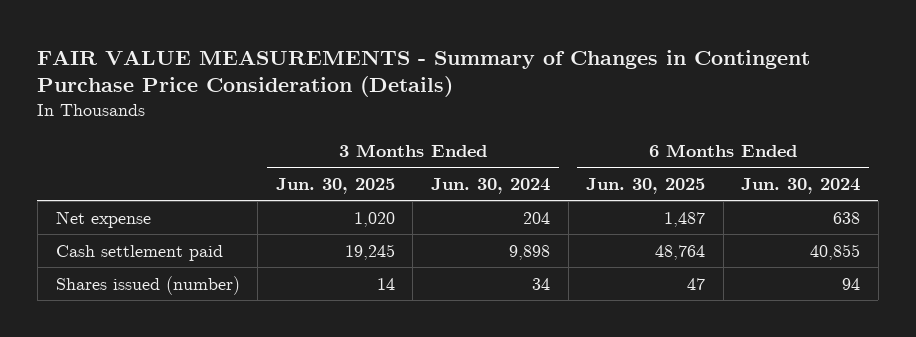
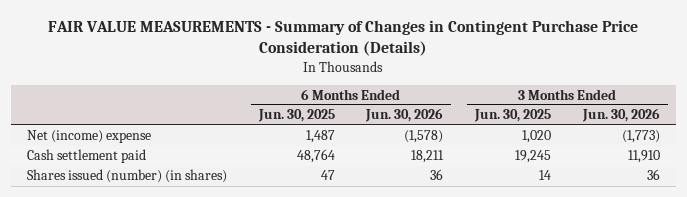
- | 3 Months Ended Jun. 30, 2025 | 3 Months Ended Jun. 30, 2024 | 6 Months Ended Jun. 30, 2025 | 6 Months Ended Jun. 30, 2024
+ | 6 Months Ended Jun. 30, 2025 | 6 Months Ended Jun. 30, 2026 | 3 Months Ended Jun. 30, 2025 | 3 Months Ended Jun. 30, 2026
- Net expense | 1,020 | 204 | 1,487 | 638
+ Net (income) expense | 1,487 | (1,578) | 1,020 | (1,773)
- Shares issued (number) | 14 | 34 | 47 | 94
+ Shares issued (number) (in shares) | 47 | 36 | 14 | 36

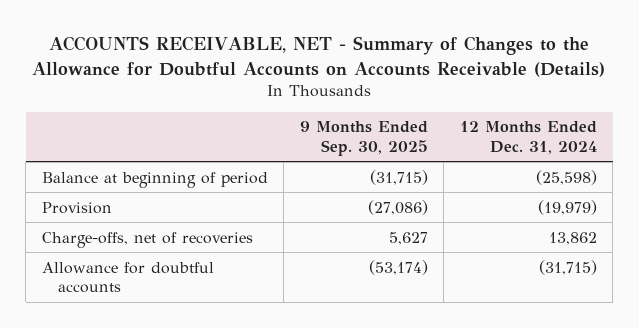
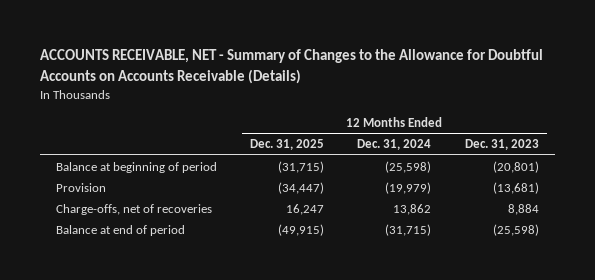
- | 9 Months Ended Sep. 30, 2025 | 12 Months Ended Dec. 31, 2024
+ | 12 Months Ended Dec. 31, 2025 | 12 Months Ended Dec. 31, 2024 | 12 Months Ended Dec. 31, 2023
- Allowance for doubtful accounts | (53,174) | (31,715)
+ Balance at end of period | (49,915) | (31,715) | (25,598)

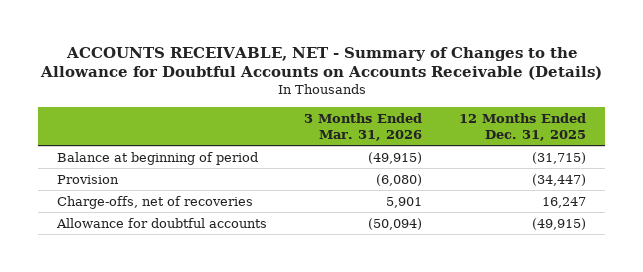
- | 12 Months Ended Dec. 31, 2025 | 12 Months Ended Dec. 31, 2024 | 12 Months Ended Dec. 31, 2023
+ | 3 Months Ended Mar. 31, 2026 | 12 Months Ended Dec. 31, 2025
- Balance at end of period | (49,915) | (31,715) | (25,598)
+ Allowance for doubtful accounts | (50,094) | (49,915)

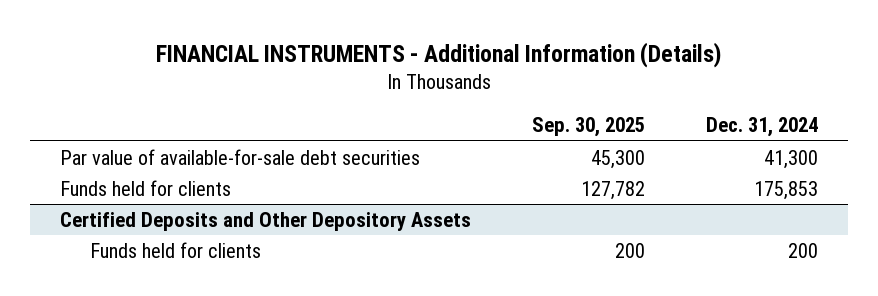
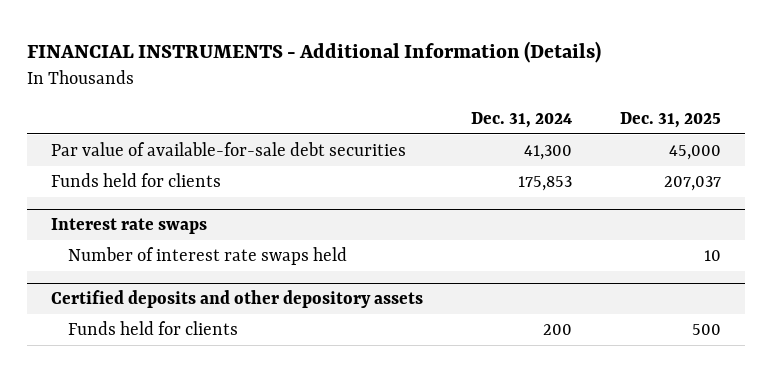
- | Sep. 30, 2025 | Dec. 31, 2024
+ | Dec. 31, 2024 | Dec. 31, 2025
- Certified Deposits and Other Depository Assets
+ Interest rate swaps
+ Number of interest rate swaps held | | 10
+ Certified deposits and other depository assets

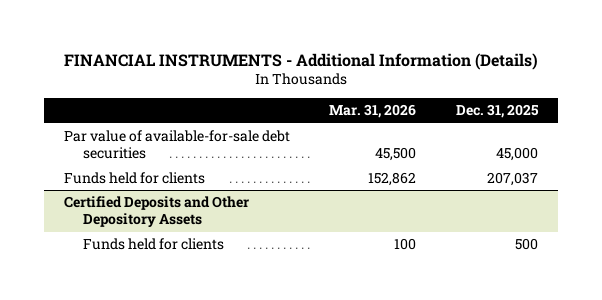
- | Dec. 31, 2024 | Dec. 31, 2025
+ | Mar. 31, 2026 | Dec. 31, 2025
- Interest rate swaps
- Number of interest rate swaps held | | 10
- Certified deposits and other depository assets
+ Certified Deposits and Other Depository Assets

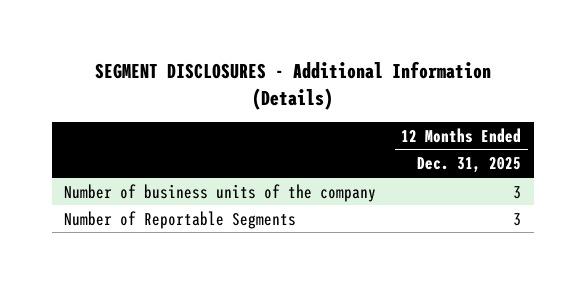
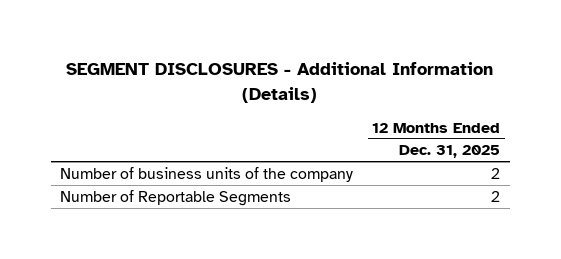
- Number of business units of the company | 3
- Number of Reportable Segments | 3
+ Number of business units of the company | 2
+ Number of Reportable Segments | 2

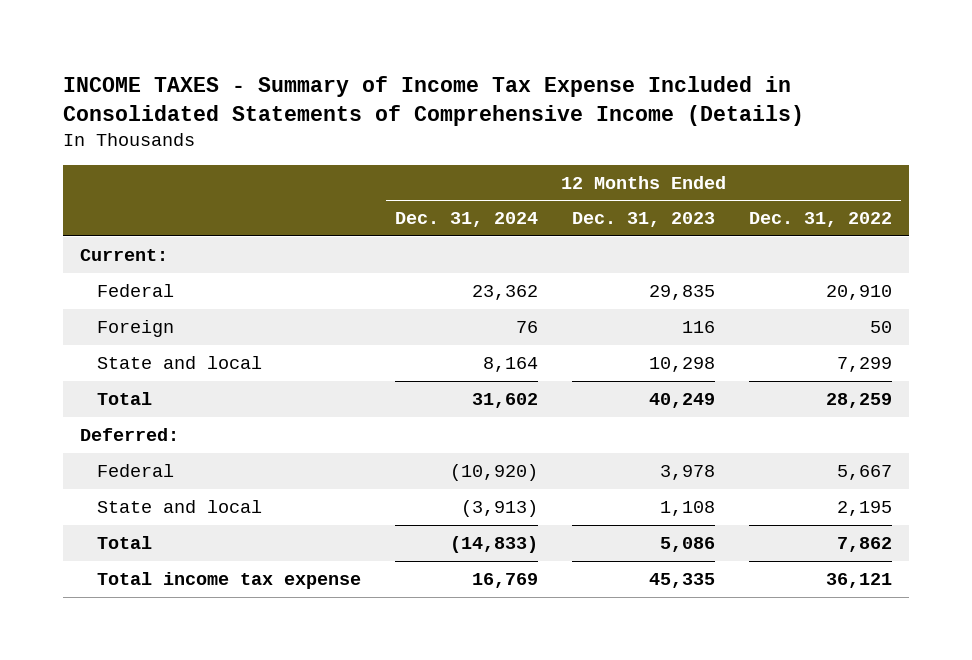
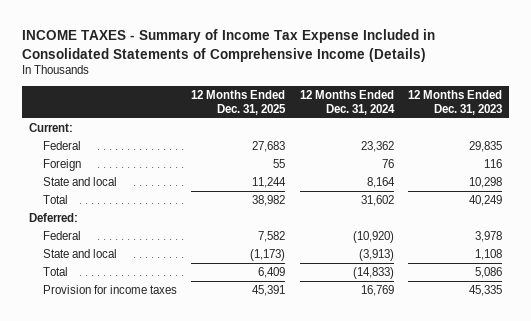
- | 12 Months Ended Dec. 31, 2024 | 12 Months Ended Dec. 31, 2023 | 12 Months Ended Dec. 31, 2022
+ | 12 Months Ended Dec. 31, 2025 | 12 Months Ended Dec. 31, 2024 | 12 Months Ended Dec. 31, 2023
- Total income tax expense | 16,769 | 45,335 | 36,121
+ Provision for income taxes | 45,391 | 16,769 | 45,335

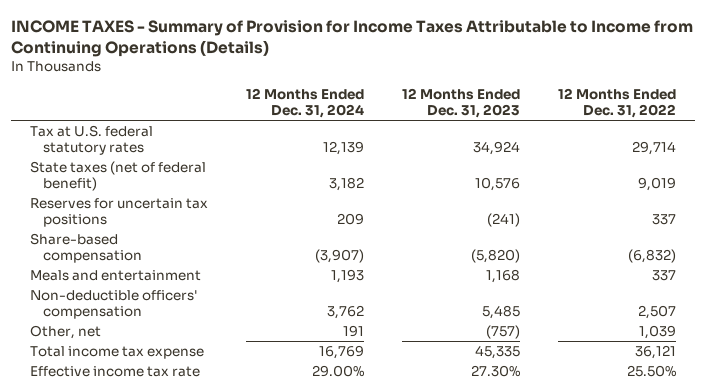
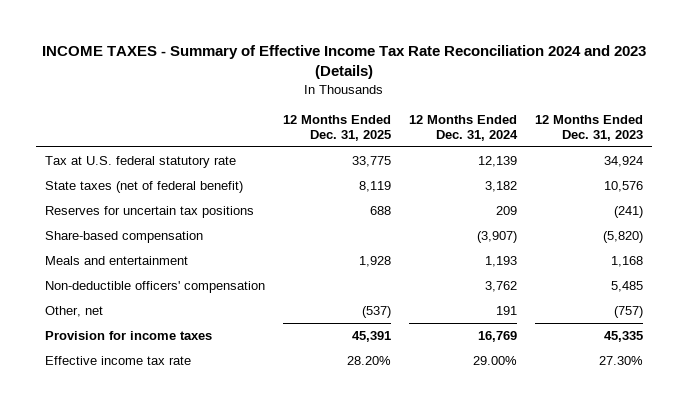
- INCOME TAXES - Summary of Provision for Income Taxes Attributable to Income from Continuing Operations (Details)
+ INCOME TAXES - Summary of Effective Income Tax Rate Reconciliation 2024 and 2023 (Details)
- | 12 Months Ended Dec. 31, 2024 | 12 Months Ended Dec. 31, 2023 | 12 Months Ended Dec. 31, 2022
+ | 12 Months Ended Dec. 31, 2025 | 12 Months Ended Dec. 31, 2024 | 12 Months Ended Dec. 31, 2023
- Tax at U.S. federal statutory rates | 12,139 | 34,924 | 29,714
+ Tax at U.S. federal statutory rate | 33,775 | 12,139 | 34,924
- Total income tax expense | 16,769 | 45,335 | 36,121
+ Provision for income taxes | 45,391 | 16,769 | 45,335

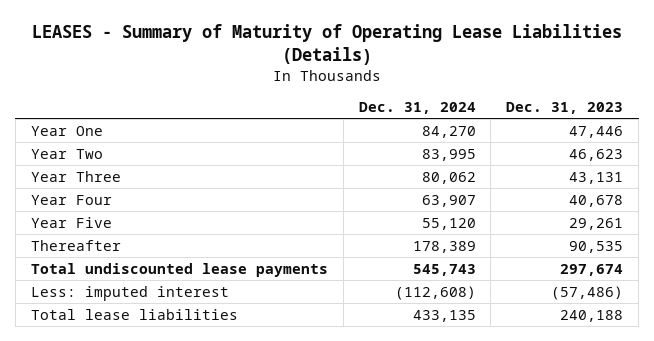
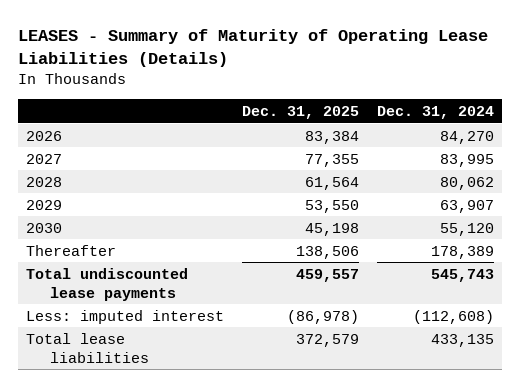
- | Dec. 31, 2024 | Dec. 31, 2023
+ | Dec. 31, 2025 | Dec. 31, 2024
- Year One | 84,270 | 47,446
- Year Two | 83,995 | 46,623
- Year Three | 80,062 | 43,131
- Year Four | 63,907 | 40,678
- Year Five | 55,120 | 29,261
+ 2026 | 83,384 | 84,270
+ 2027 | 77,355 | 83,995
+ 2028 | 61,564 | 80,062
+ 2029 | 53,550 | 63,907
+ 2030 | 45,198 | 55,120

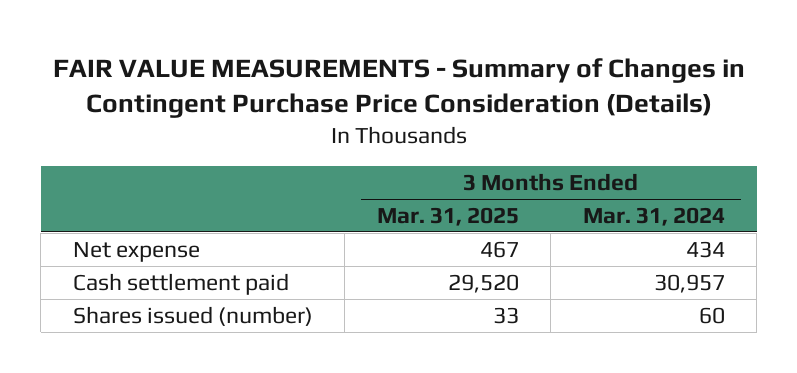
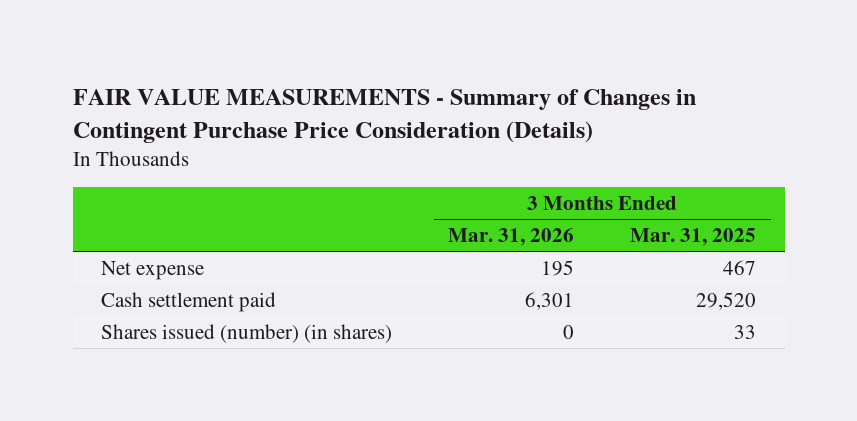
- | 3 Months Ended Mar. 31, 2025 | 3 Months Ended Mar. 31, 2024
+ | 3 Months Ended Mar. 31, 2026 | 3 Months Ended Mar. 31, 2025
- Shares issued (number) | 33 | 60
+ Shares issued (number) (in shares) | 0 | 33

